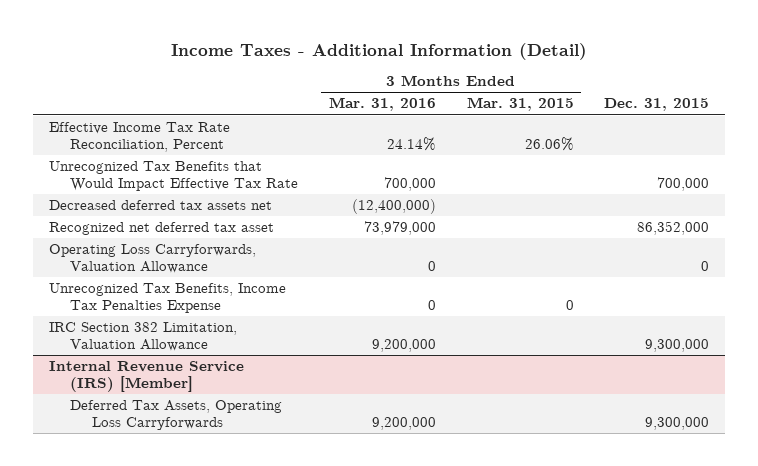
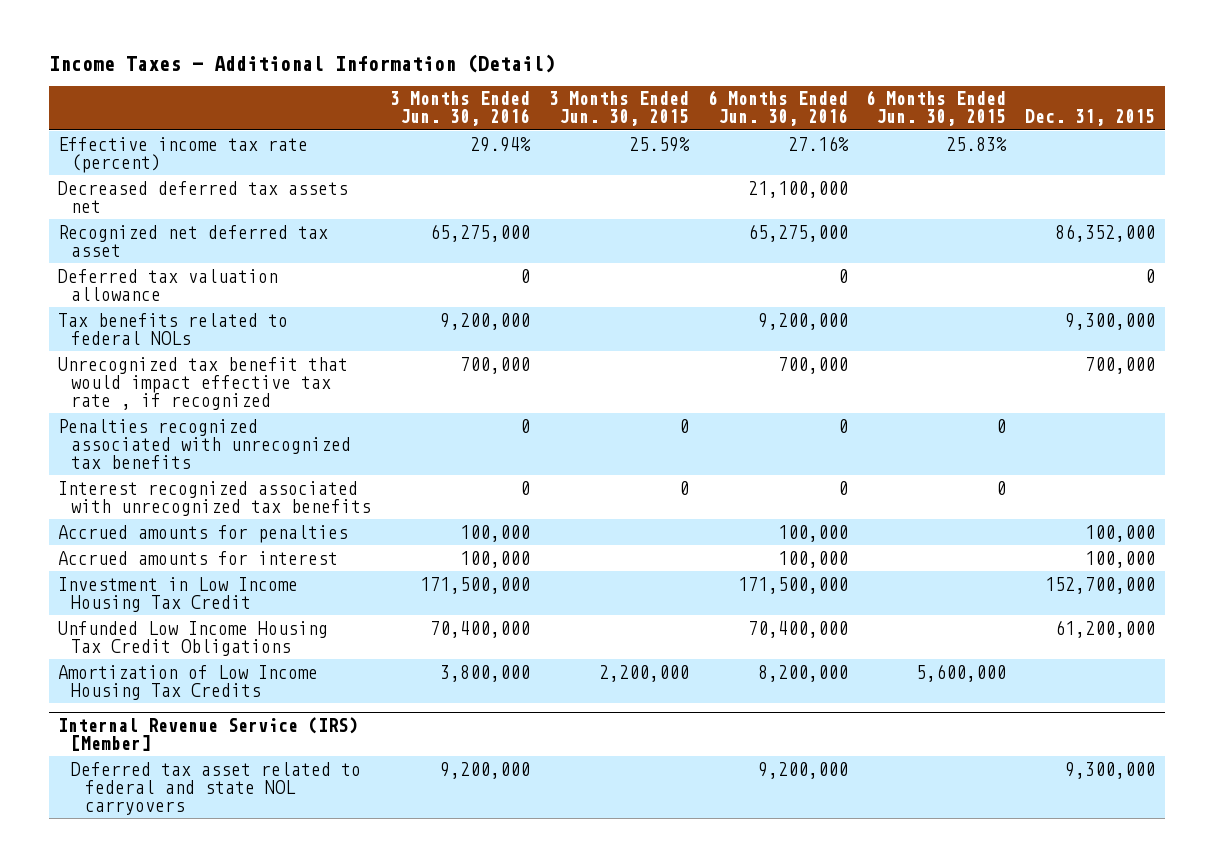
- | 3 Months Ended Mar. 31, 2016 | 3 Months Ended Mar. 31, 2015 | Dec. 31, 2015
+ | 3 Months Ended Jun. 30, 2016 | 3 Months Ended Jun. 30, 2015 | 6 Months Ended Jun. 30, 2016 | 6 Months Ended Jun. 30, 2015 | Dec. 31, 2015
- Effective Income Tax Rate Reconciliation, Percent | 24.14% | 26.06% |
- Unrecognized Tax Benefits that Would Impact Effective Tax Rate | 700,000 | | 700,000
+ Effective income tax rate (percent) | 29.94% | 25.59% | 27.16% | 25.83% |
- Operating Loss Carryforwards, Valuation Allowance | 0 | | 0
- Unrecognized Tax Benefits, Income Tax Penalties Expense | 0 | 0 |
- IRC Section 382 Limitation, Valuation Allowance | 9,200,000 | | 9,300,000
+ Deferred tax valuation allowance | 0 | | 0 | | 0
+ Tax benefits related to federal NOLs | 9,200,000 | | 9,200,000 | | 9,300,000
+ Unrecognized tax benefit that would impact effective tax rate , if recognized | 700,000 | | 700,000 | | 700,000
+ Penalties recognized associated with unrecognized tax benefits | 0 | 0 | 0 | 0 |
+ Interest recognized associated with unrecognized tax benefits | 0 | 0 | 0 | 0 |
+ Accrued amounts for penalties | 100,000 | | 100,000 | | 100,000
+ Accrued amounts for interest | 100,000 | | 100,000 | | 100,000
+ Investment in Low Income Housing Tax Credit | 171,500,000 | | 171,500,000 | | 152,700,000
+ Unfunded Low Income Housing Tax Credit Obligations | 70,400,000 | | 70,400,000 | | 61,200,000
+ Amortization of Low Income Housing Tax Credits | 3,800,000 | 2,200,000 | 8,200,000 | 5,600,000 |
@ Internal Revenue Service (IRS) [Member]
- Deferred Tax Assets, Operating Loss Carryforwards | 9,200,000 | | 9,300,000
+ Deferred tax asset related to federal and state NOL carryovers | 9,200,000 | | 9,200,000 | | 9,300,000

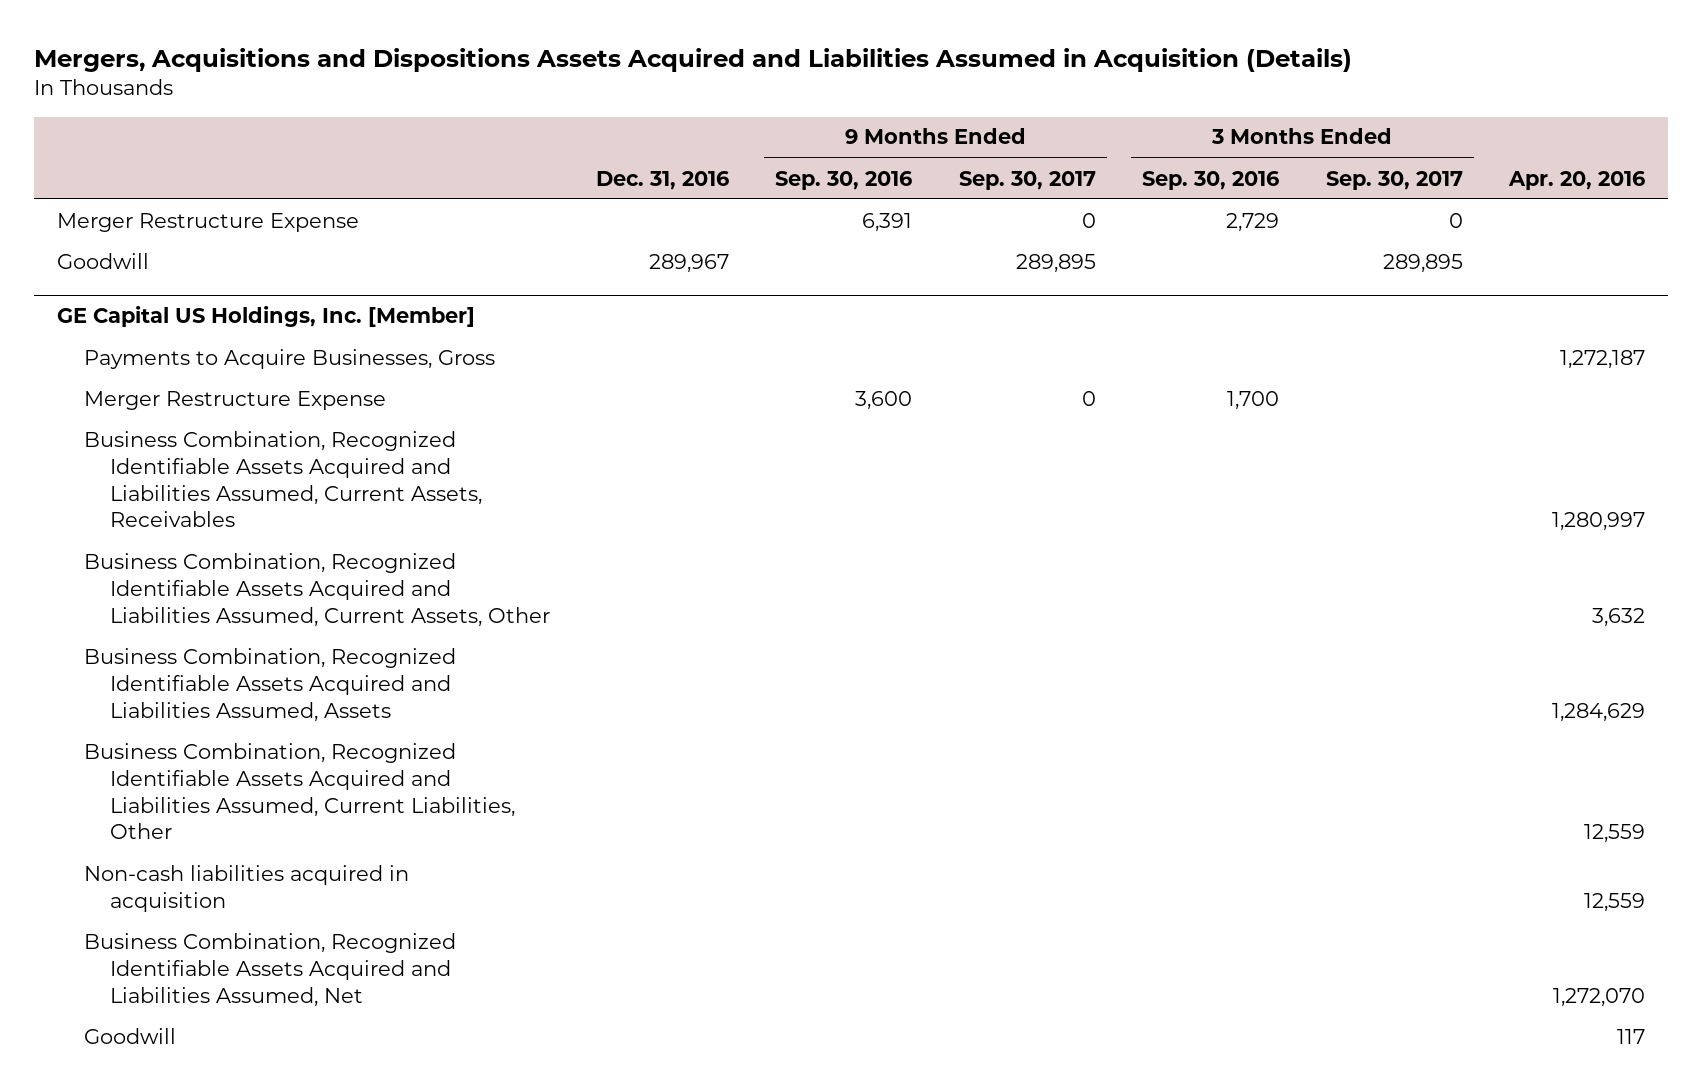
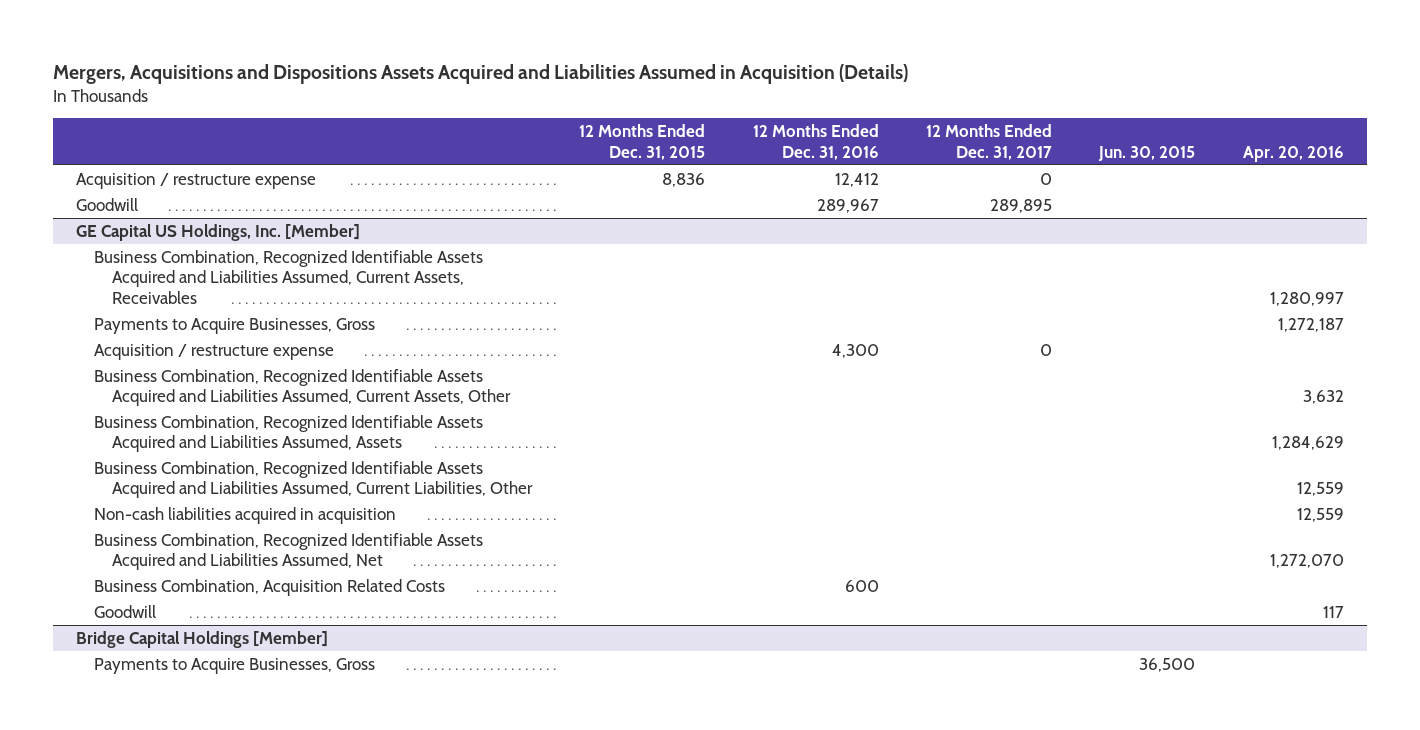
- | Dec. 31, 2016 | 9 Months Ended Sep. 30, 2016 | 9 Months Ended Sep. 30, 2017 | 3 Months Ended Sep. 30, 2016 | 3 Months Ended Sep. 30, 2017 | Apr. 20, 2016
+ | 12 Months Ended Dec. 31, 2015 | 12 Months Ended Dec. 31, 2016 | 12 Months Ended Dec. 31, 2017 | Jun. 30, 2015 | Apr. 20, 2016
- Merger Restructure Expense | | 6,391 | 0 | 2,729 | 0 |
+ Acquisition / restructure expense | 8,836 | 12,412 | 0 | |
@ GE Capital US Holdings, Inc. [Member]
- Merger Restructure Expense | | 3,600 | 0 | 1,700 | |
moved down: Payments to Acquire Businesses, Gross | | | | | 1,272,187
+ Acquisition / restructure expense | | 4,300 | 0 | |
+ Business Combination, Acquisition Related Costs | | 600 | | |
+ Bridge Capital Holdings [Member]
+ Payments to Acquire Businesses, Gross | | | | 36,500 |

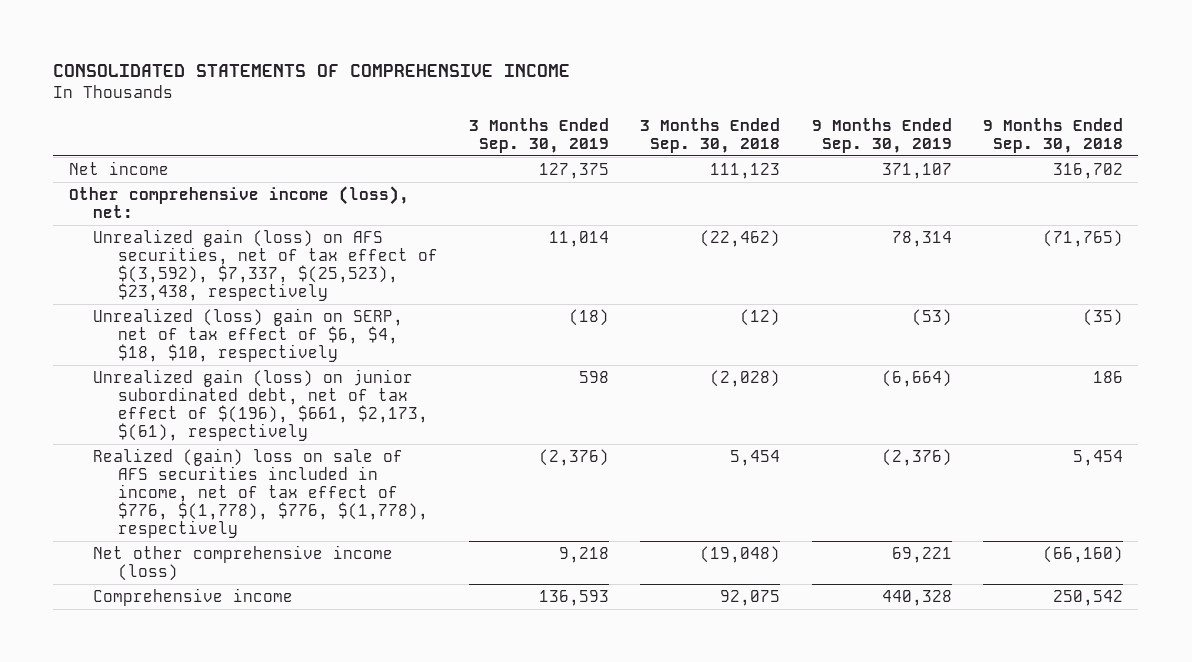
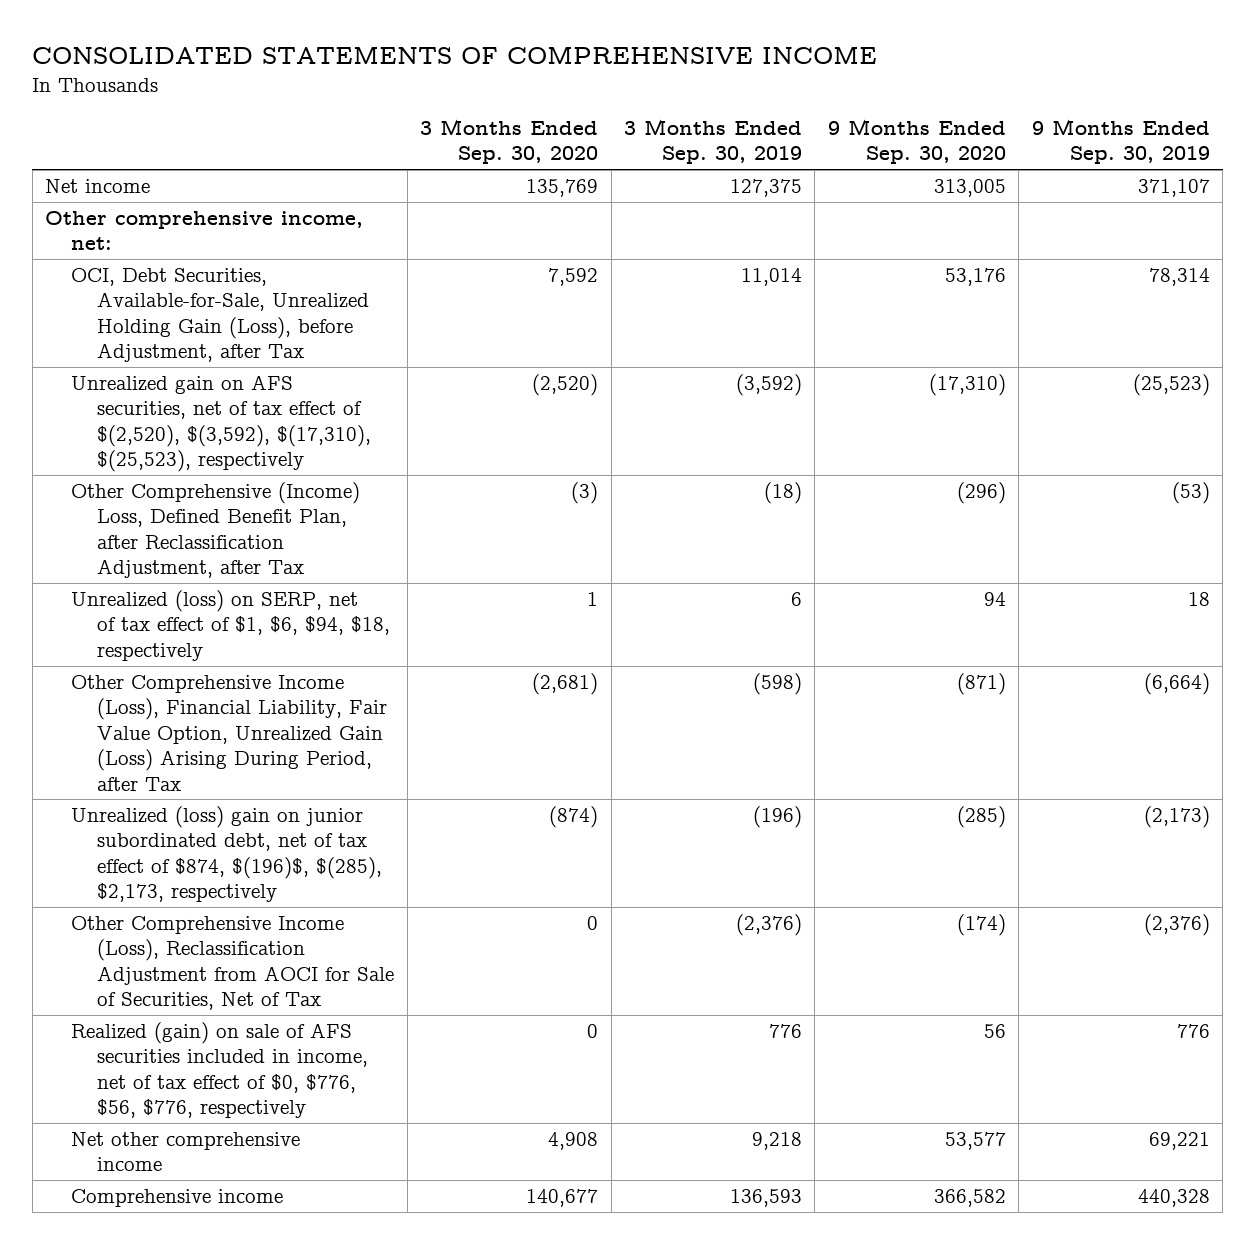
- | 3 Months Ended Sep. 30, 2019 | 3 Months Ended Sep. 30, 2018 | 9 Months Ended Sep. 30, 2019 | 9 Months Ended Sep. 30, 2018
+ | 3 Months Ended Sep. 30, 2020 | 3 Months Ended Sep. 30, 2019 | 9 Months Ended Sep. 30, 2020 | 9 Months Ended Sep. 30, 2019
- Other comprehensive income (loss), net:
- Unrealized gain (loss) on AFS securities, net of tax effect of $(3,592), $7,337, $(25,523), $23,438, respectively | 11,014 | (22,462) | 78,314 | (71,765)
- Unrealized (loss) gain on SERP, net of tax effect of $6, $4, $18, $10, respectively | (18) | (12) | (53) | (35)
- Unrealized gain (loss) on junior subordinated debt, net of tax effect of $(196), $661, $2,173, $(61), respectively | 598 | (2,028) | (6,664) | 186
- Realized (gain) loss on sale of AFS securities included in income, net of tax effect of $776, $(1,778), $776, $(1,778), respectively | (2,376) | 5,454 | (2,376) | 5,454
- Net other comprehensive income (loss) | 9,218 | (19,048) | 69,221 | (66,160)
+ Other comprehensive income, net:
+ OCI, Debt Securities, Available-for-Sale, Unrealized Holding Gain (Loss), before Adjustment, after Tax | 7,592 | 11,014 | 53,176 | 78,314
+ Unrealized gain on AFS securities, net of tax effect of $(2,520), $(3,592), $(17,310), $(25,523), respectively | (2,520) | (3,592) | (17,310) | (25,523)
+ Other Comprehensive (Income) Loss, Defined Benefit Plan, after Reclassification Adjustment, after Tax | (3) | (18) | (296) | (53)
+ Unrealized (loss) on SERP, net of tax effect of $1, $6, $94, $18, respectively | 1 | 6 | 94 | 18
+ Other Comprehensive Income (Loss), Financial Liability, Fair Value Option, Unrealized Gain (Loss) Arising During Period, after Tax | (2,681) | (598) | (871) | (6,664)
+ Unrealized (loss) gain on junior subordinated debt, net of tax effect of $874, $(196)$, $(285), $2,173, respectively | (874) | (196) | (285) | (2,173)
+ Other Comprehensive Income (Loss), Reclassification Adjustment from AOCI for Sale of Securities, Net of Tax | 0 | (2,376) | (174) | (2,376)
+ Realized (gain) on sale of AFS securities included in income, net of tax effect of $0, $776, $56, $776, respectively | 0 | 776 | 56 | 776
+ Net other comprehensive income | 4,908 | 9,218 | 53,577 | 69,221

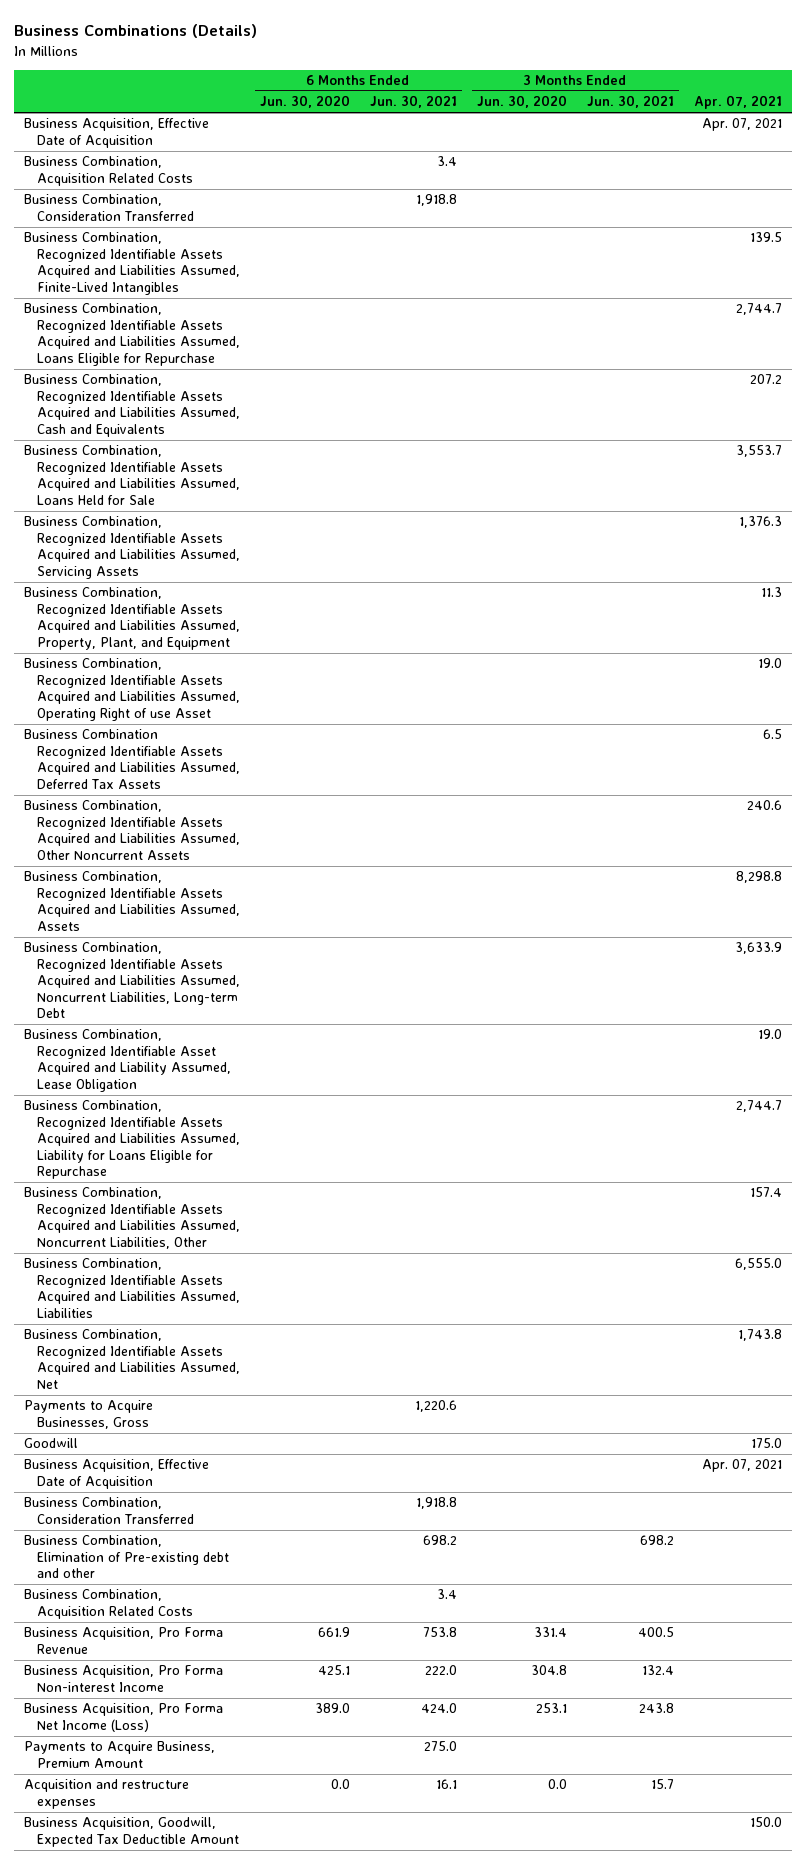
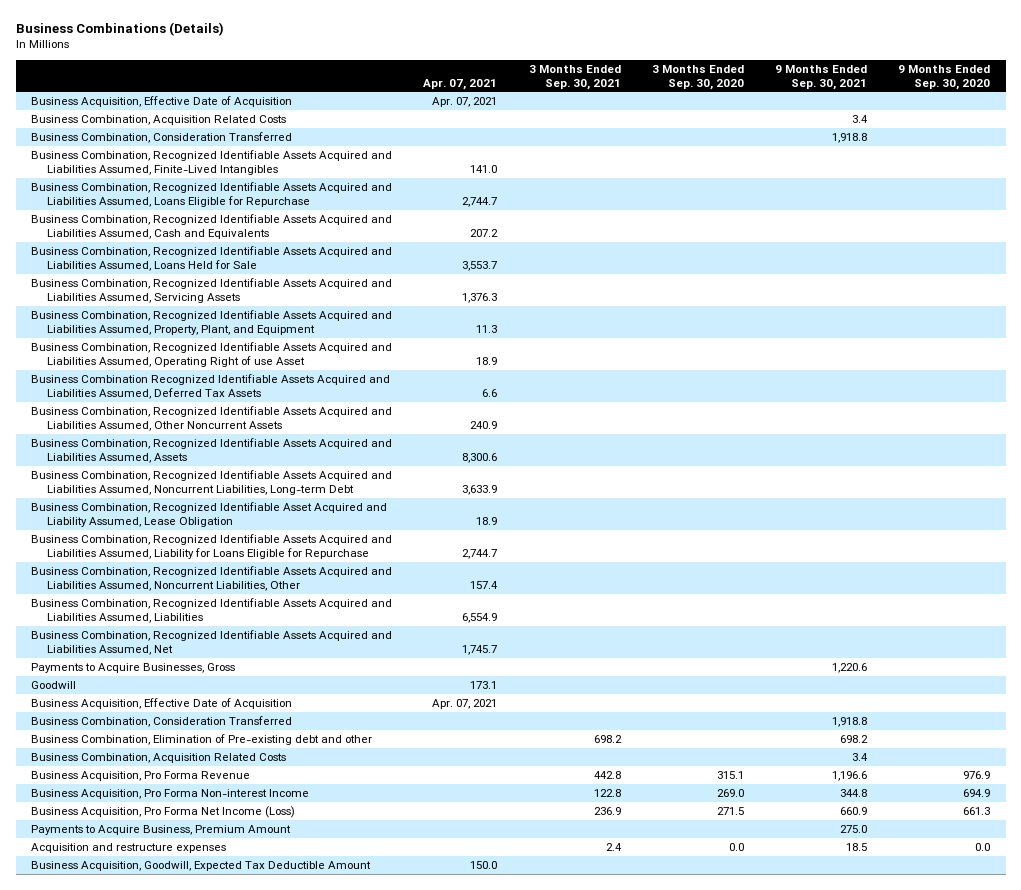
- | 6 Months Ended Jun. 30, 2020 | 6 Months Ended Jun. 30, 2021 | 3 Months Ended Jun. 30, 2020 | 3 Months Ended Jun. 30, 2021 | Apr. 07, 2021
+ | Apr. 07, 2021 | 3 Months Ended Sep. 30, 2021 | 3 Months Ended Sep. 30, 2020 | 9 Months Ended Sep. 30, 2021 | 9 Months Ended Sep. 30, 2020
- Business Combination, Recognized Identifiable Assets Acquired and Liabilities Assumed, Finite-Lived Intangibles | | | | | 139.5
+ Business Combination, Recognized Identifiable Assets Acquired and Liabilities Assumed, Finite-Lived Intangibles | 141.0 | | | |
- Business Combination, Recognized Identifiable Assets Acquired and Liabilities Assumed, Operating Right of use Asset | | | | | 19.0
- Business Combination Recognized Identifiable Assets Acquired and Liabilities Assumed, Deferred Tax Assets | | | | | 6.5
- Business Combination, Recognized Identifiable Assets Acquired and Liabilities Assumed, Other Noncurrent Assets | | | | | 240.6
- Business Combination, Recognized Identifiable Assets Acquired and Liabilities Assumed, Assets | | | | | 8,298.8
+ Business Combination, Recognized Identifiable Assets Acquired and Liabilities Assumed, Operating Right of use Asset | 18.9 | | | |
+ Business Combination Recognized Identifiable Assets Acquired and Liabilities Assumed, Deferred Tax Assets | 6.6 | | | |
+ Business Combination, Recognized Identifiable Assets Acquired and Liabilities Assumed, Other Noncurrent Assets | 240.9 | | | |
+ Business Combination, Recognized Identifiable Assets Acquired and Liabilities Assumed, Assets | 8,300.6 | | | |
- Business Combination, Recognized Identifiable Asset Acquired and Liability Assumed, Lease Obligation | | | | | 19.0
+ Business Combination, Recognized Identifiable Asset Acquired and Liability Assumed, Lease Obligation | 18.9 | | | |
- Business Combination, Recognized Identifiable Assets Acquired and Liabilities Assumed, Liabilities | | | | | 6,555.0
- Business Combination, Recognized Identifiable Assets Acquired and Liabilities Assumed, Net | | | | | 1,743.8
+ Business Combination, Recognized Identifiable Assets Acquired and Liabilities Assumed, Liabilities | 6,554.9 | | | |
+ Business Combination, Recognized Identifiable Assets Acquired and Liabilities Assumed, Net | 1,745.7 | | | |
- Goodwill | | | | | 175.0
+ Goodwill | 173.1 | | | |

